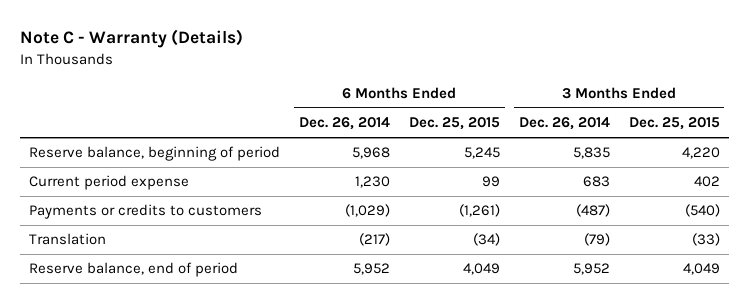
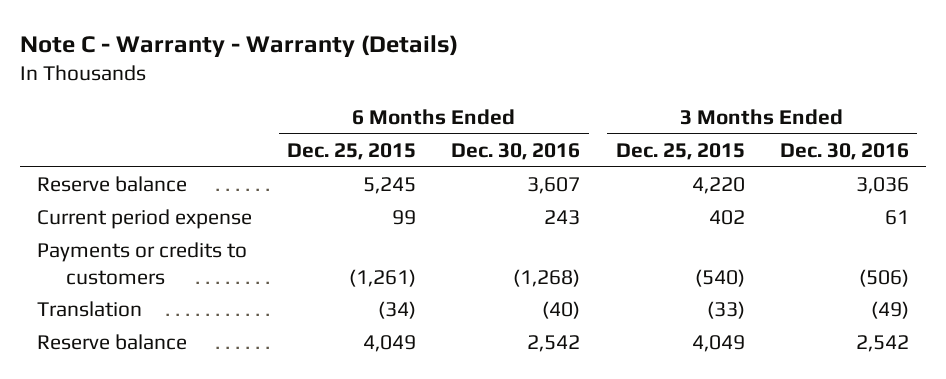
- Note C - Warranty (Details)
+ Note C - Warranty - Warranty (Details)
- | 6 Months Ended Dec. 26, 2014 | 6 Months Ended Dec. 25, 2015 | 3 Months Ended Dec. 26, 2014 | 3 Months Ended Dec. 25, 2015
+ | 6 Months Ended Dec. 25, 2015 | 6 Months Ended Dec. 30, 2016 | 3 Months Ended Dec. 25, 2015 | 3 Months Ended Dec. 30, 2016
- Reserve balance, beginning of period | 5,968 | 5,245 | 5,835 | 4,220
+ Reserve balance | 5,245 | 3,607 | 4,220 | 3,036
- Reserve balance, end of period | 5,952 | 4,049 | 5,952 | 4,049
+ Reserve balance | 4,049 | 2,542 | 4,049 | 2,542

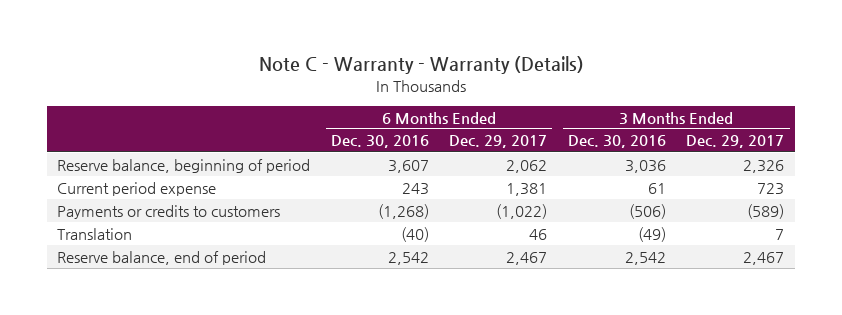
- | 6 Months Ended Dec. 25, 2015 | 6 Months Ended Dec. 30, 2016 | 3 Months Ended Dec. 25, 2015 | 3 Months Ended Dec. 30, 2016
+ | 6 Months Ended Dec. 30, 2016 | 6 Months Ended Dec. 29, 2017 | 3 Months Ended Dec. 30, 2016 | 3 Months Ended Dec. 29, 2017
- Reserve balance | 5,245 | 3,607 | 4,220 | 3,036
+ Reserve balance, beginning of period | 3,607 | 2,062 | 3,036 | 2,326
- Reserve balance | 4,049 | 2,542 | 4,049 | 2,542
+ Reserve balance, end of period | 2,542 | 2,467 | 2,542 | 2,467

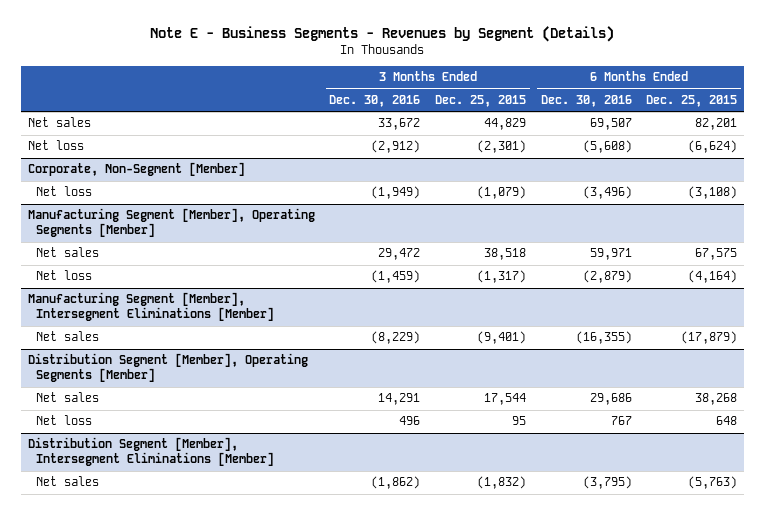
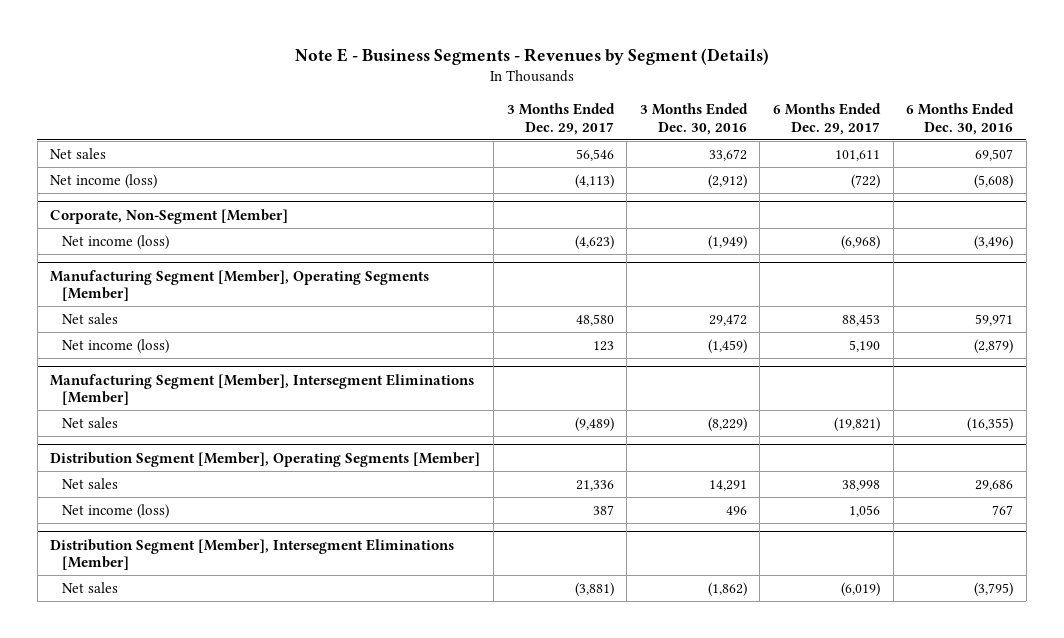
- | 3 Months Ended Dec. 30, 2016 | 3 Months Ended Dec. 25, 2015 | 6 Months Ended Dec. 30, 2016 | 6 Months Ended Dec. 25, 2015
+ | 3 Months Ended Dec. 29, 2017 | 3 Months Ended Dec. 30, 2016 | 6 Months Ended Dec. 29, 2017 | 6 Months Ended Dec. 30, 2016
- Net loss | (2,912) | (2,301) | (5,608) | (6,624)
+ Net income (loss) | (4,113) | (2,912) | (722) | (5,608)
@ Corporate, Non-Segment [Member]
- Net loss | (1,949) | (1,079) | (3,496) | (3,108)
+ Net income (loss) | (4,623) | (1,949) | (6,968) | (3,496)
@ Manufacturing Segment [Member], Operating Segments [Member]
- Net loss | (1,459) | (1,317) | (2,879) | (4,164)
+ Net income (loss) | 123 | (1,459) | 5,190 | (2,879)
@ Distribution Segment [Member], Operating Segments [Member]
- Net loss | 496 | 95 | 767 | 648
+ Net income (loss) | 387 | 496 | 1,056 | 767

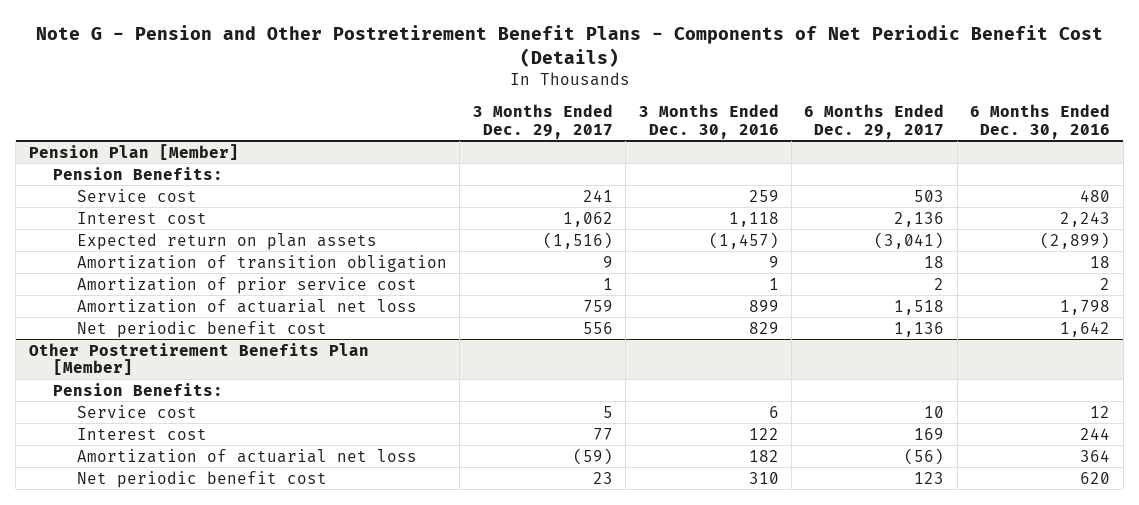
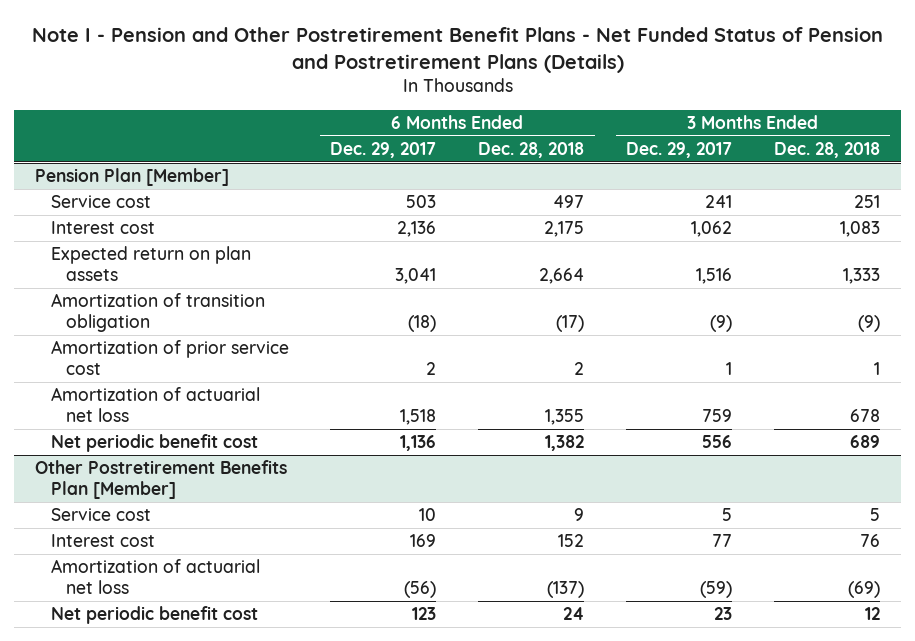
- Note G - Pension and Other Postretirement Benefit Plans - Components of Net Periodic Benefit Cost (Details)
+ Note I - Pension and Other Postretirement Benefit Plans - Net Funded Status of Pension and Postretirement Plans (Details)
- | 3 Months Ended Dec. 29, 2017 | 3 Months Ended Dec. 30, 2016 | 6 Months Ended Dec. 29, 2017 | 6 Months Ended Dec. 30, 2016
+ | 6 Months Ended Dec. 29, 2017 | 6 Months Ended Dec. 28, 2018 | 3 Months Ended Dec. 29, 2017 | 3 Months Ended Dec. 28, 2018
@ Pension Plan [Member]
- Pension Benefits:
- Expected return on plan assets | (1,516) | (1,457) | (3,041) | (2,899)
- Amortization of transition obligation | 9 | 9 | 18 | 18
+ Expected return on plan assets | 3,041 | 2,664 | 1,516 | 1,333
+ Amortization of transition obligation | (18) | (17) | (9) | (9)
@ Other Postretirement Benefits Plan [Member]
- Pension Benefits:

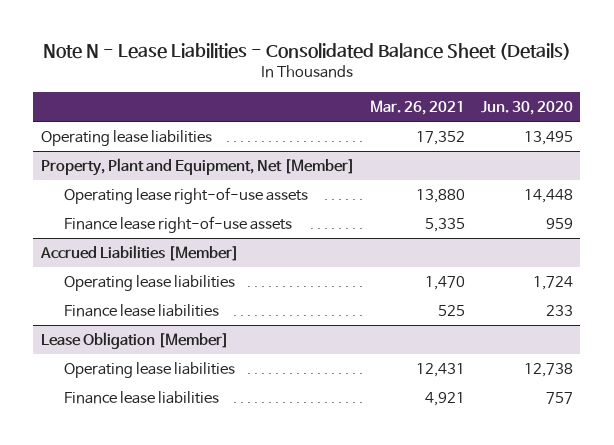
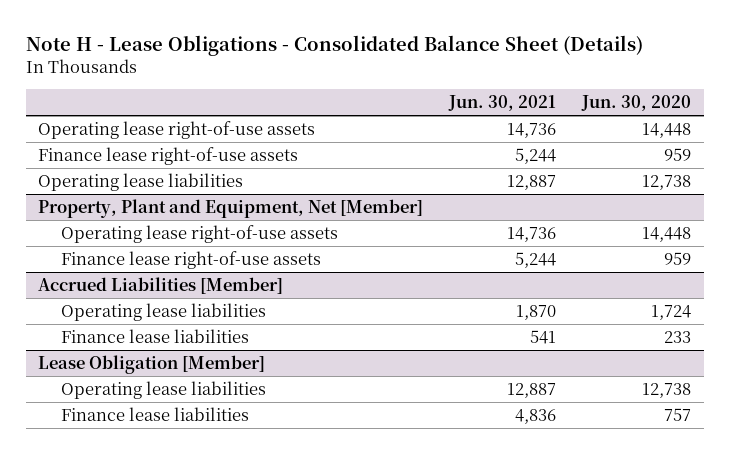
- Note N - Lease Liabilities - Consolidated Balance Sheet (Details)
+ Note H - Lease Obligations - Consolidated Balance Sheet (Details)
- | Mar. 26, 2021 | Jun. 30, 2020
+ | Jun. 30, 2021 | Jun. 30, 2020
- Operating lease liabilities | 17,352 | 13,495
+ Operating lease right-of-use assets | 14,736 | 14,448
+ Finance lease right-of-use assets | 5,244 | 959
+ Operating lease liabilities | 12,887 | 12,738

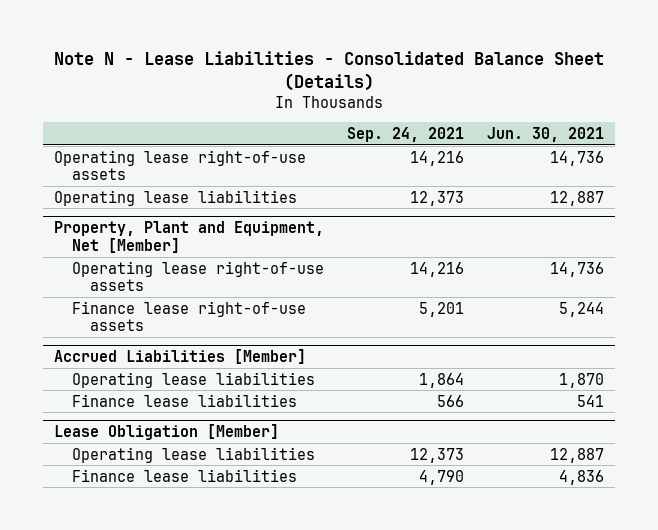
- Note H - Lease Obligations - Consolidated Balance Sheet (Details)
+ Note N - Lease Liabilities - Consolidated Balance Sheet (Details)
- | Jun. 30, 2021 | Jun. 30, 2020
+ | Sep. 24, 2021 | Jun. 30, 2021
- Finance lease right-of-use assets | 5,244 | 959

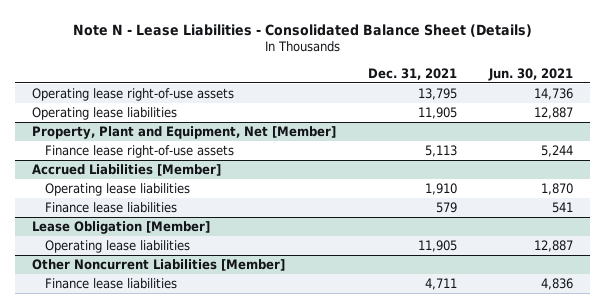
- | Sep. 24, 2021 | Jun. 30, 2021
+ | Dec. 31, 2021 | Jun. 30, 2021
@ Property, Plant and Equipment, Net [Member]
- Operating lease right-of-use assets | 14,216 | 14,736
+ Other Noncurrent Liabilities [Member]

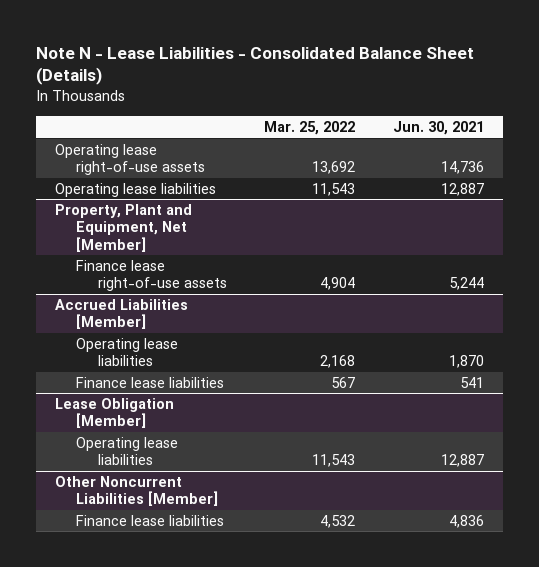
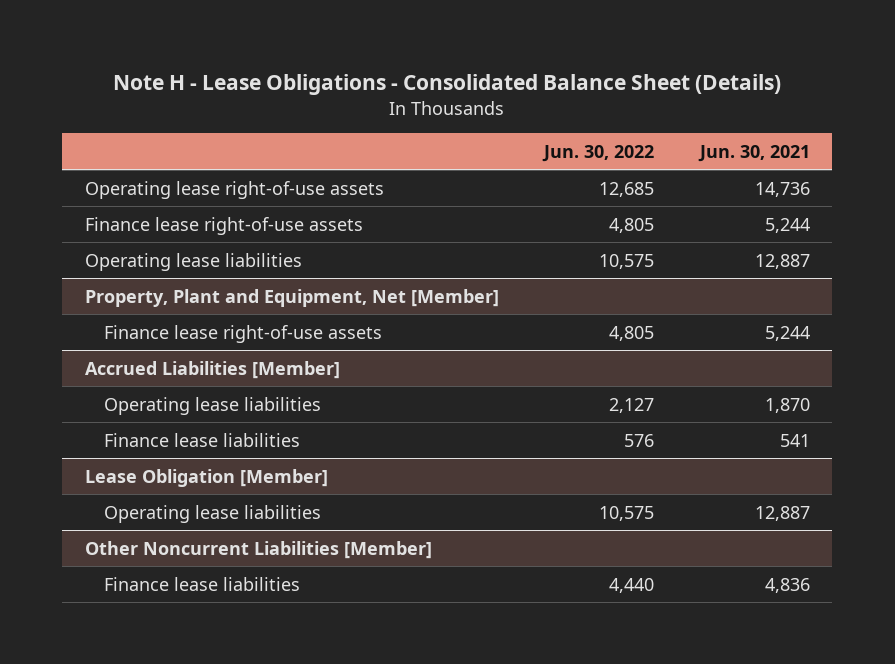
- Note N - Lease Liabilities - Consolidated Balance Sheet (Details)
+ Note H - Lease Obligations - Consolidated Balance Sheet (Details)
- | Mar. 25, 2022 | Jun. 30, 2021
+ | Jun. 30, 2022 | Jun. 30, 2021
+ Finance lease right-of-use assets | 4,805 | 5,244

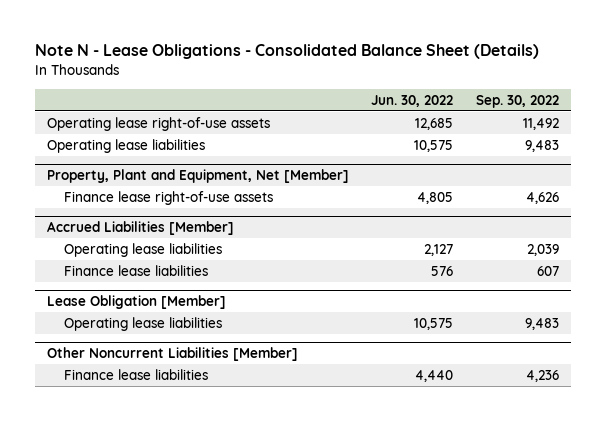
- Note H - Lease Obligations - Consolidated Balance Sheet (Details)
+ Note N - Lease Obligations - Consolidated Balance Sheet (Details)
- | Jun. 30, 2022 | Jun. 30, 2021
+ | Jun. 30, 2022 | Sep. 30, 2022
- Finance lease right-of-use assets | 4,805 | 5,244

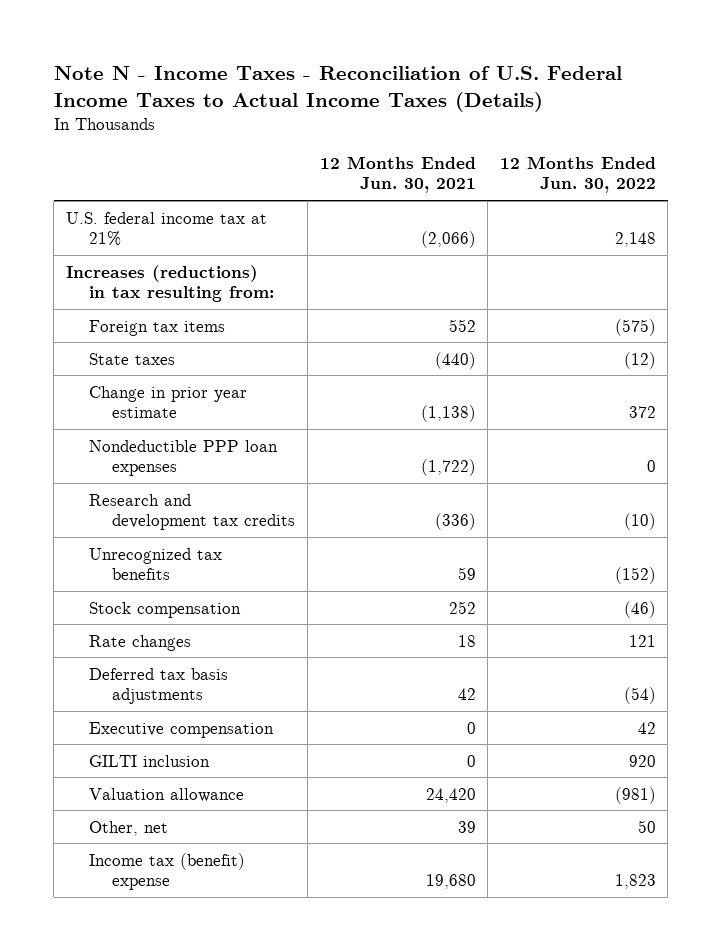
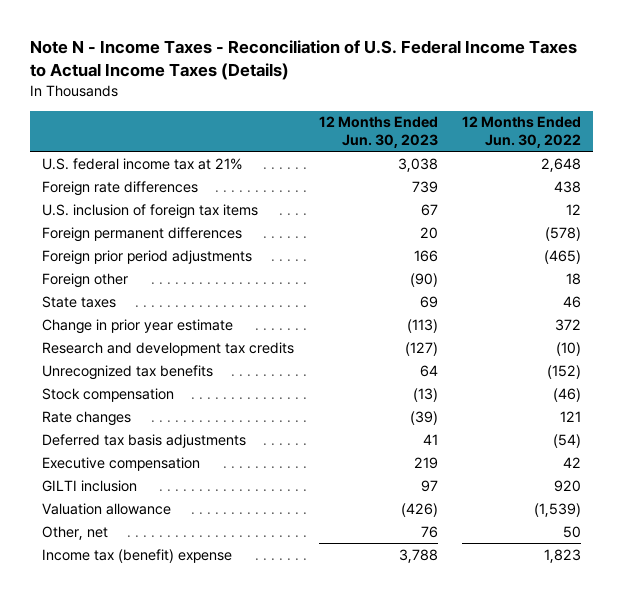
- | 12 Months Ended Jun. 30, 2021 | 12 Months Ended Jun. 30, 2022
+ | 12 Months Ended Jun. 30, 2023 | 12 Months Ended Jun. 30, 2022
- U.S. federal income tax at 21% | (2,066) | 2,148
- Increases (reductions) in tax resulting from:
- Foreign tax items | 552 | (575)
- State taxes | (440) | (12)
+ U.S. federal income tax at 21% | 3,038 | 2,648
+ Foreign rate differences | 739 | 438
+ U.S. inclusion of foreign tax items | 67 | 12
+ Foreign permanent differences | 20 | (578)
+ Foreign prior period adjustments | 166 | (465)
+ Foreign other | (90) | 18
+ State taxes | 69 | 46
- Nondeductible PPP loan expenses | (1,722) | 0
- Valuation allowance | 24,420 | (981)
+ Valuation allowance | (426) | (1,539)

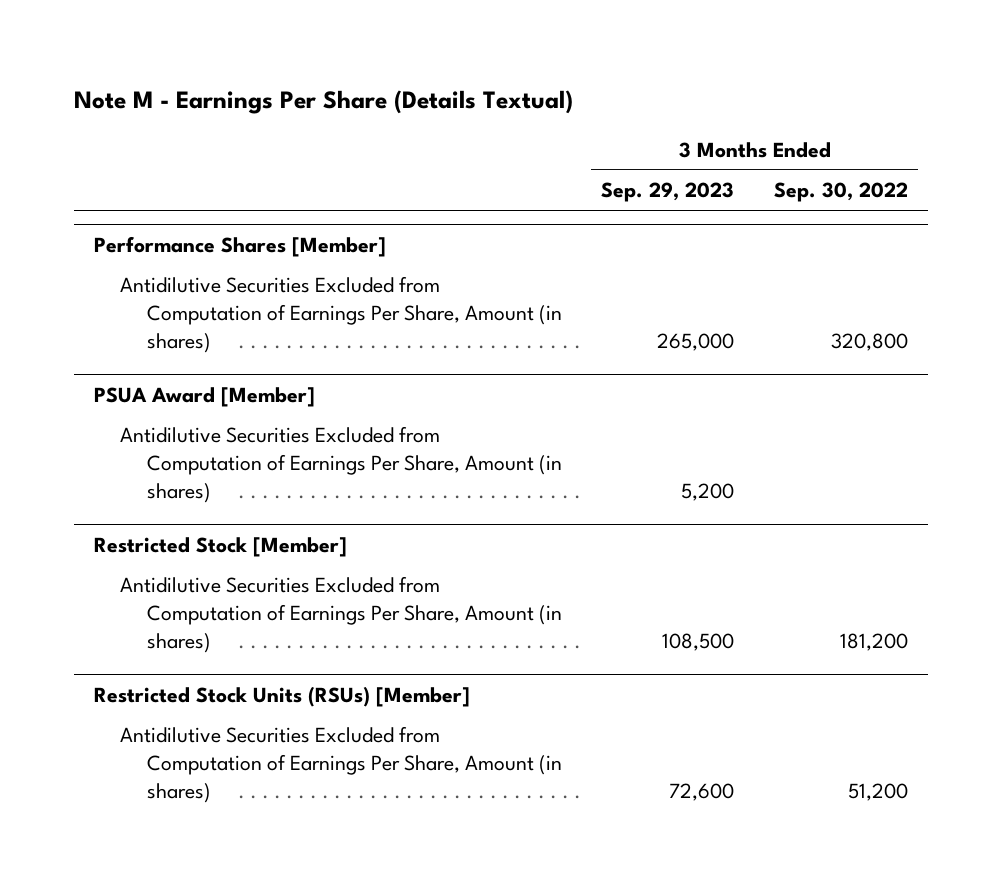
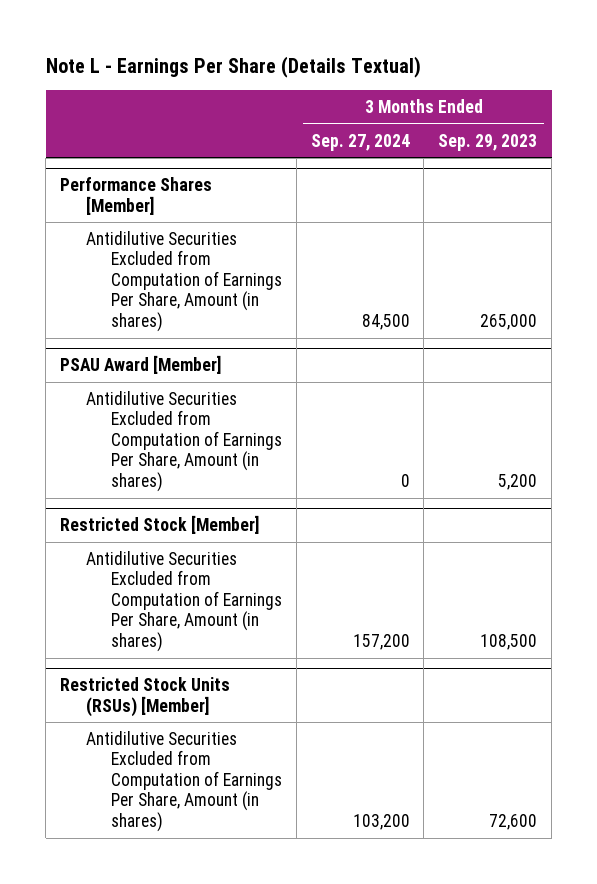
- Note M - Earnings Per Share (Details Textual)
+ Note L - Earnings Per Share (Details Textual)
- | 3 Months Ended Sep. 29, 2023 | 3 Months Ended Sep. 30, 2022
+ | 3 Months Ended Sep. 27, 2024 | 3 Months Ended Sep. 29, 2023
- PSUA Award [Member]
+ PSAU Award [Member]

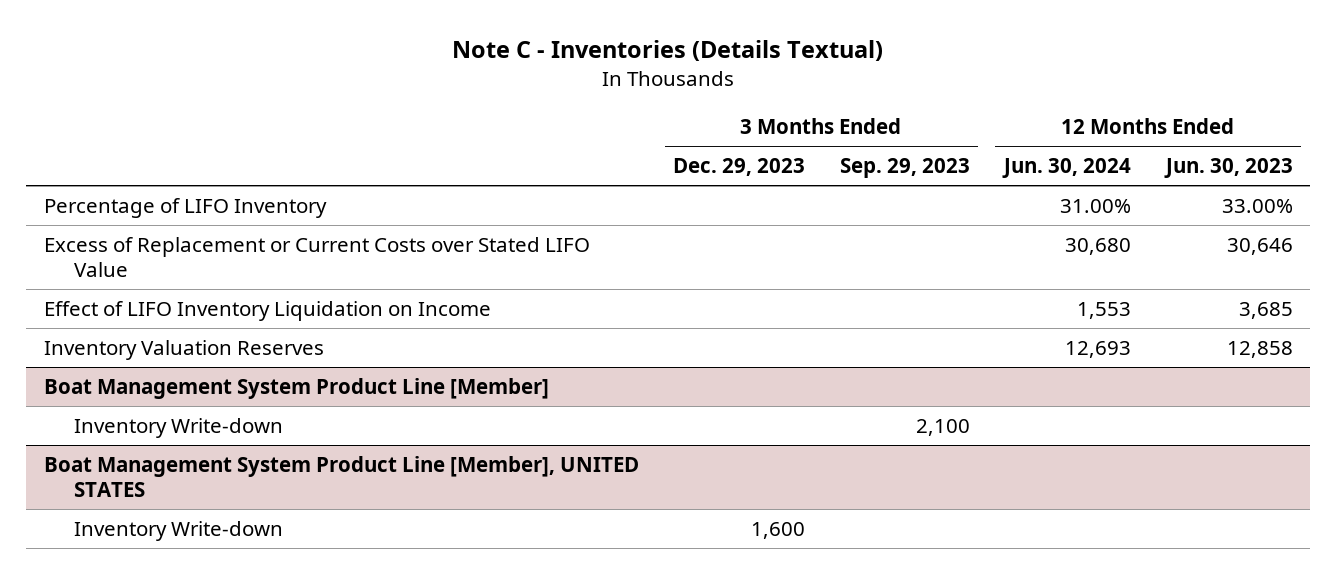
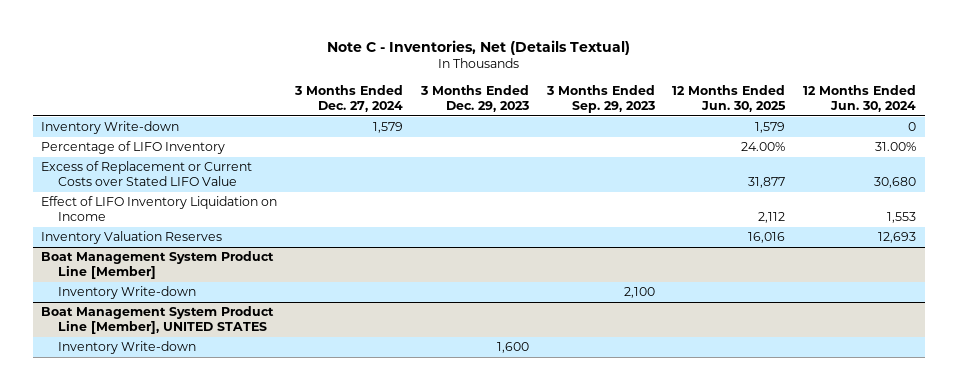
- Note C - Inventories (Details Textual)
+ Note C - Inventories, Net (Details Textual)
- | 3 Months Ended Dec. 29, 2023 | 3 Months Ended Sep. 29, 2023 | 12 Months Ended Jun. 30, 2024 | 12 Months Ended Jun. 30, 2023
+ | 3 Months Ended Dec. 27, 2024 | 3 Months Ended Dec. 29, 2023 | 3 Months Ended Sep. 29, 2023 | 12 Months Ended Jun. 30, 2025 | 12 Months Ended Jun. 30, 2024
+ Inventory Write-down | 1,579 | | | 1,579 | 0

